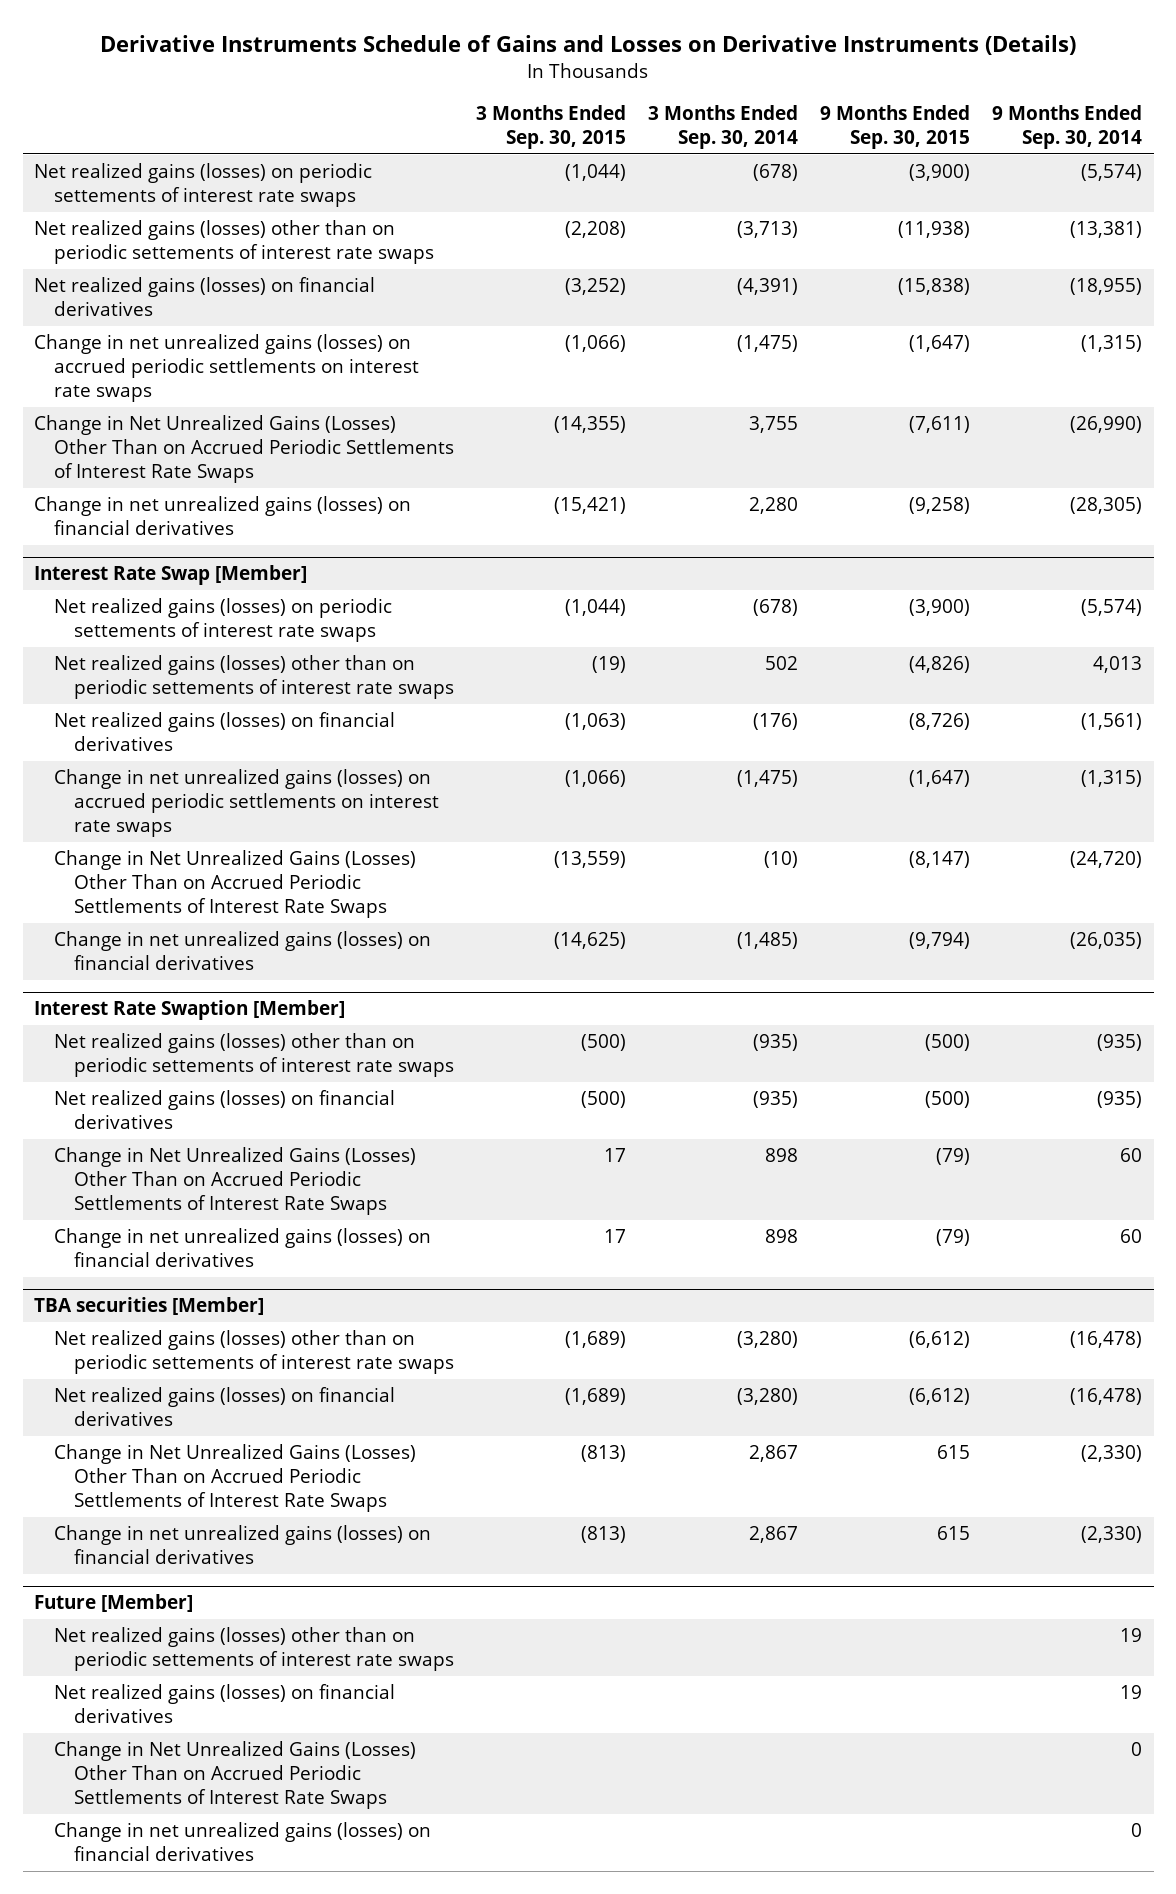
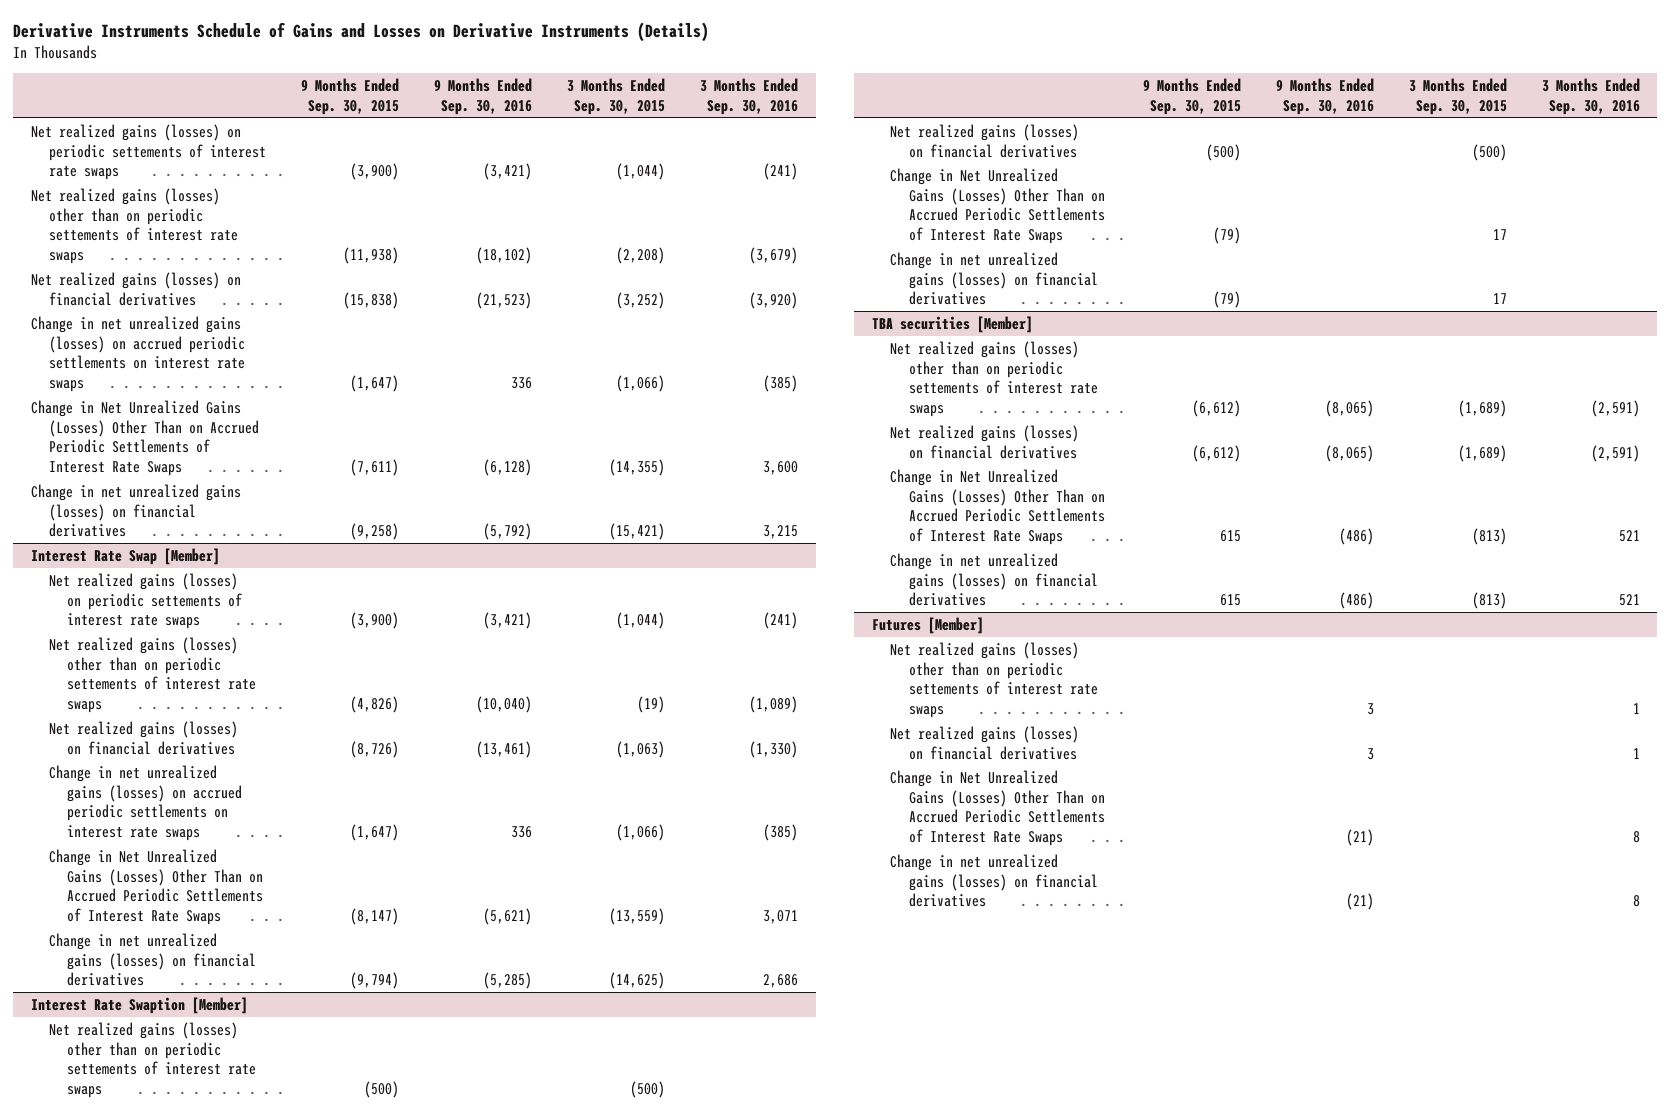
- | 3 Months Ended Sep. 30, 2015 | 3 Months Ended Sep. 30, 2014 | 9 Months Ended Sep. 30, 2015 | 9 Months Ended Sep. 30, 2014
+ | 9 Months Ended Sep. 30, 2015 | 9 Months Ended Sep. 30, 2016 | 3 Months Ended Sep. 30, 2015 | 3 Months Ended Sep. 30, 2016
- Future [Member]
+ Futures [Member]

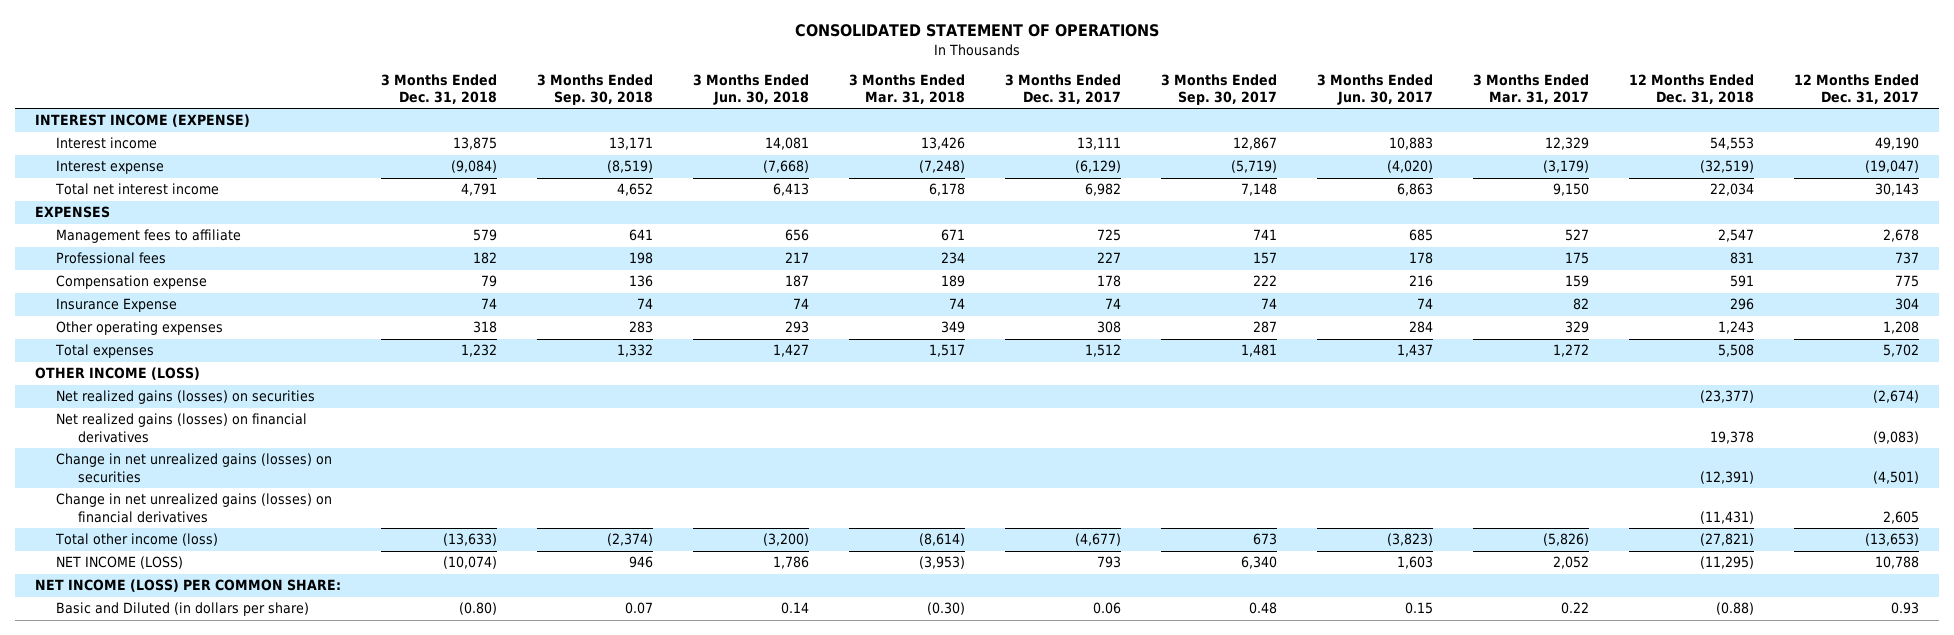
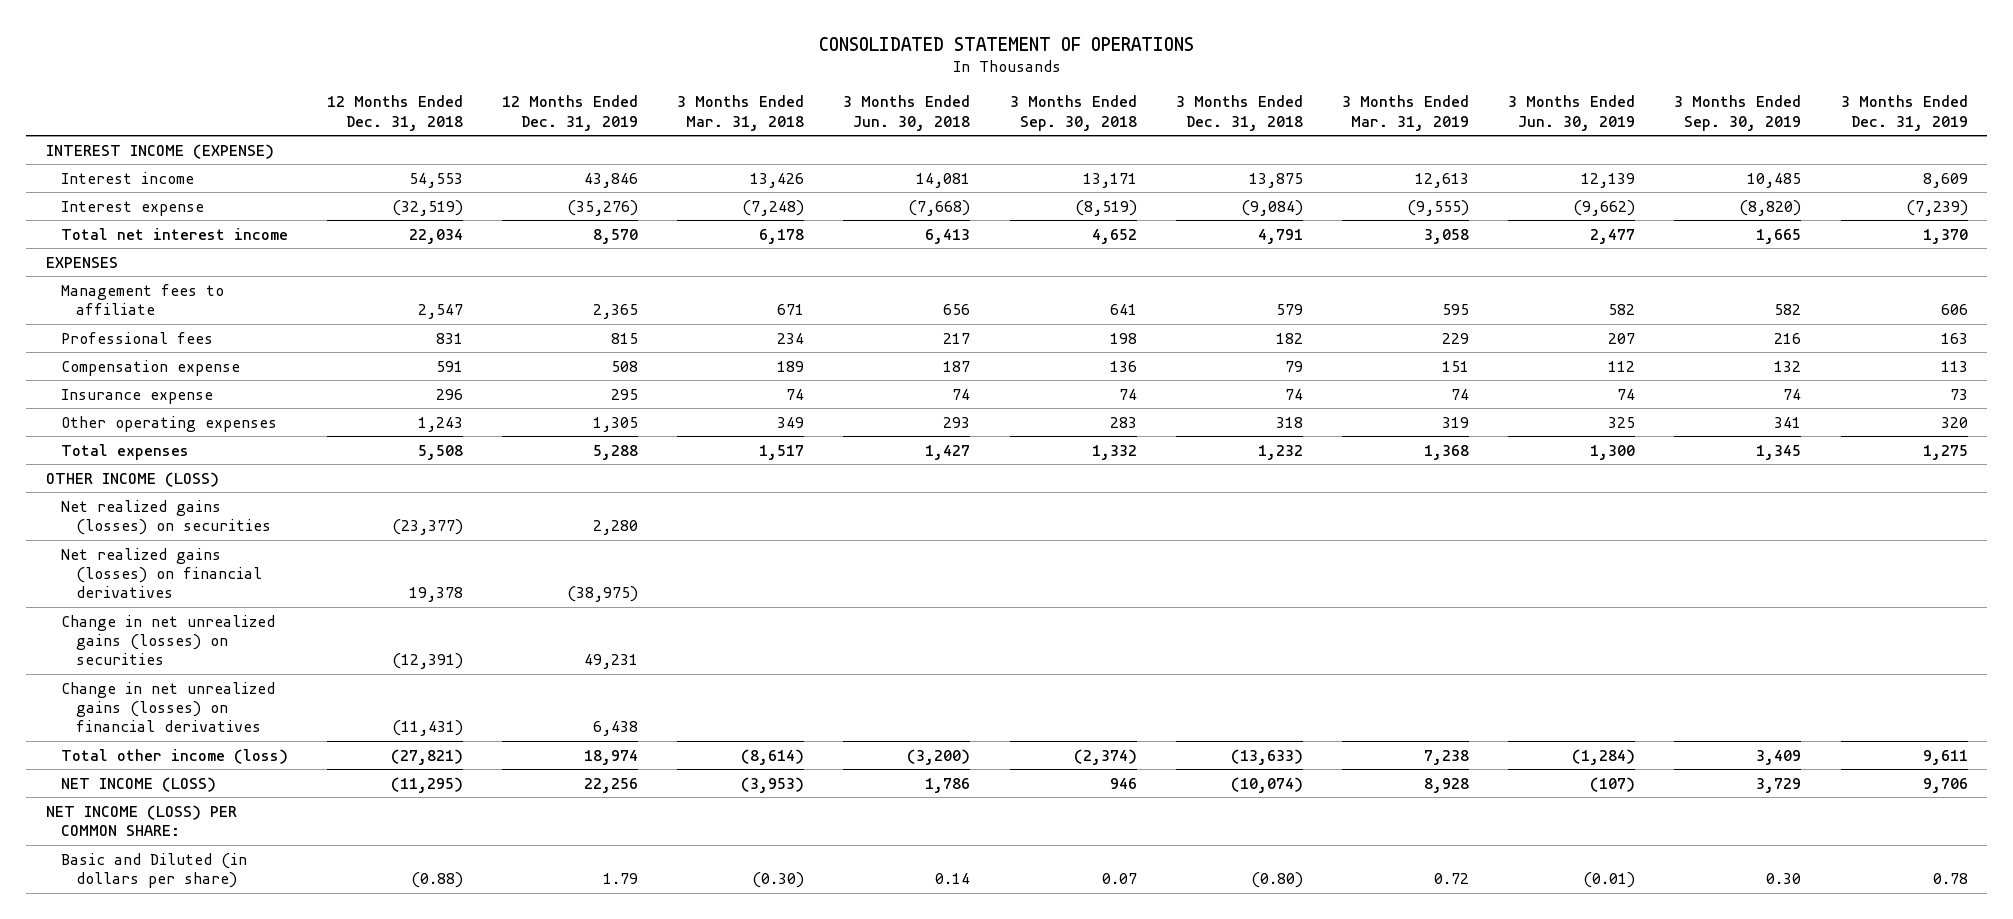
- | 3 Months Ended Dec. 31, 2018 | 3 Months Ended Sep. 30, 2018 | 3 Months Ended Jun. 30, 2018 | 3 Months Ended Mar. 31, 2018 | 3 Months Ended Dec. 31, 2017 | 3 Months Ended Sep. 30, 2017 | 3 Months Ended Jun. 30, 2017 | 3 Months Ended Mar. 31, 2017 | 12 Months Ended Dec. 31, 2018 | 12 Months Ended Dec. 31, 2017
+ | 12 Months Ended Dec. 31, 2018 | 12 Months Ended Dec. 31, 2019 | 3 Months Ended Mar. 31, 2018 | 3 Months Ended Jun. 30, 2018 | 3 Months Ended Sep. 30, 2018 | 3 Months Ended Dec. 31, 2018 | 3 Months Ended Mar. 31, 2019 | 3 Months Ended Jun. 30, 2019 | 3 Months Ended Sep. 30, 2019 | 3 Months Ended Dec. 31, 2019
- Insurance Expense | 74 | 74 | 74 | 74 | 74 | 74 | 74 | 82 | 296 | 304
+ Insurance expense | 296 | 295 | 74 | 74 | 74 | 74 | 74 | 74 | 74 | 73

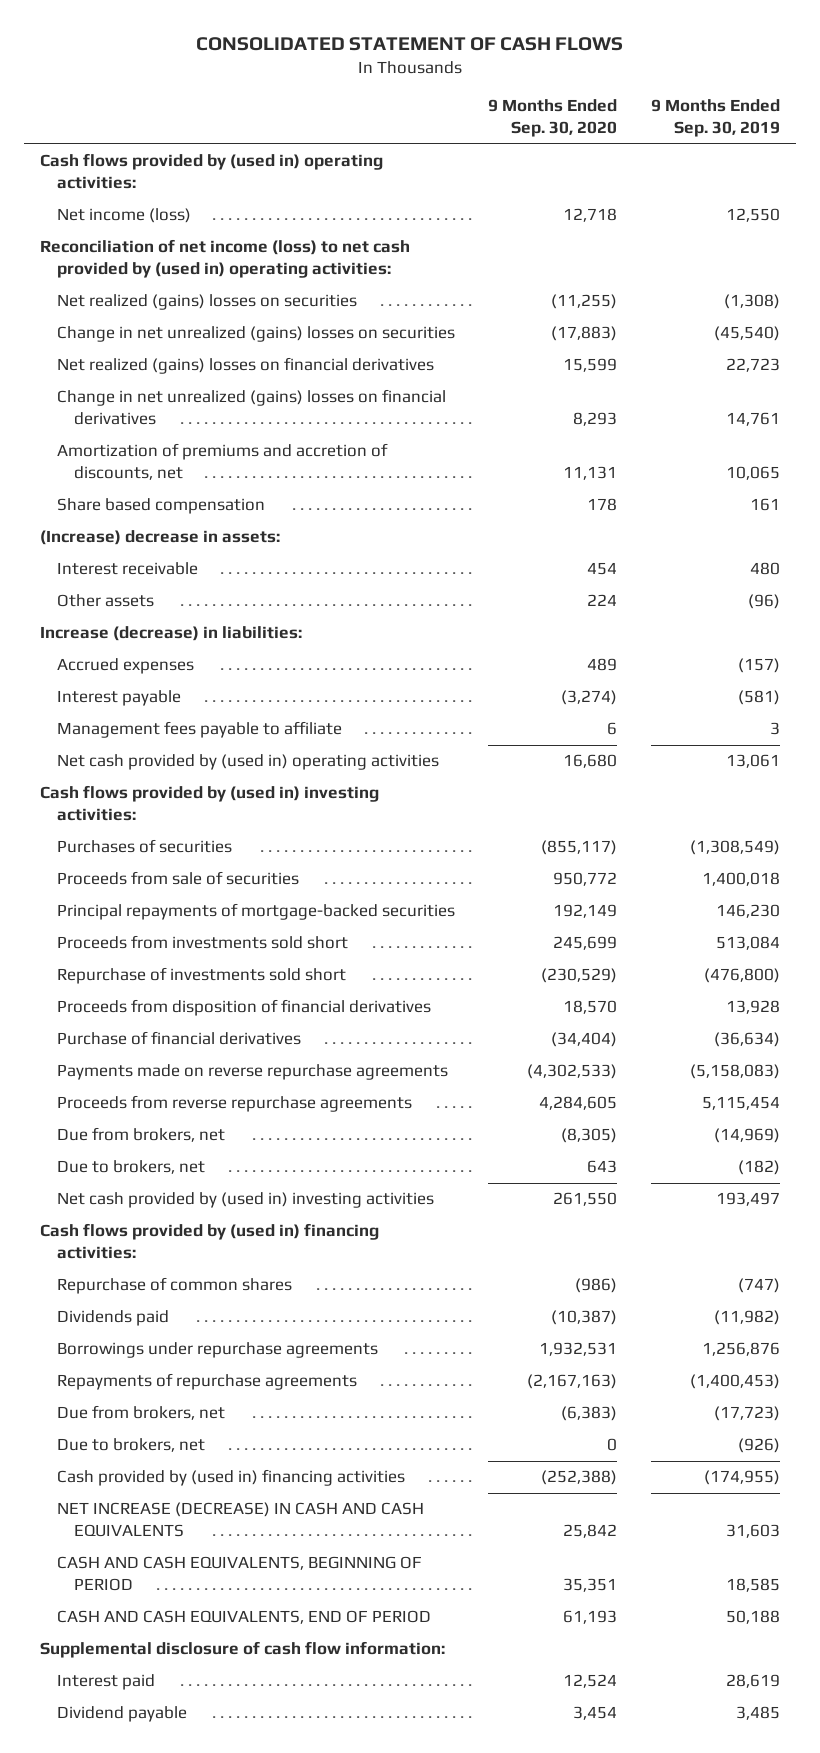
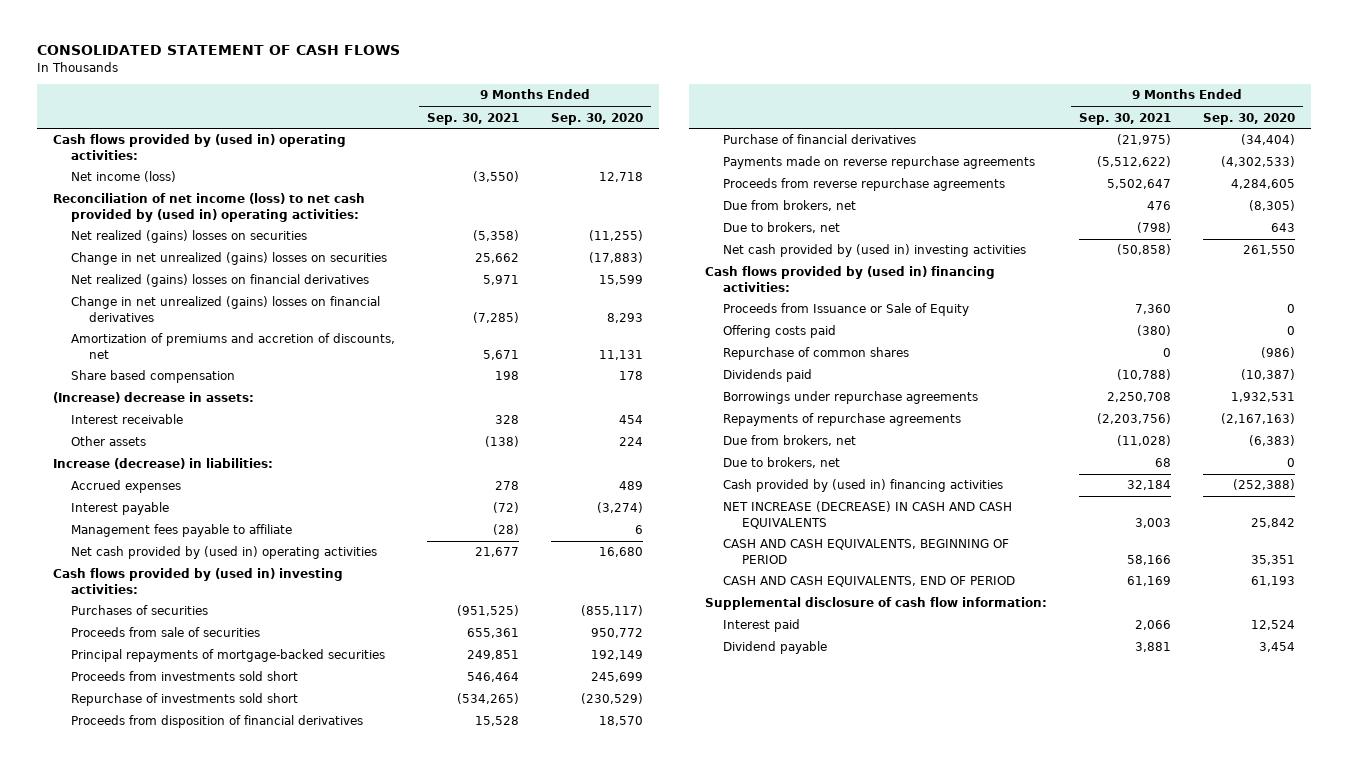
- | 9 Months Ended Sep. 30, 2020 | 9 Months Ended Sep. 30, 2019
+ | 9 Months Ended Sep. 30, 2021 | 9 Months Ended Sep. 30, 2020
+ Proceeds from Issuance or Sale of Equity | 7,360 | 0
+ Offering costs paid | (380) | 0

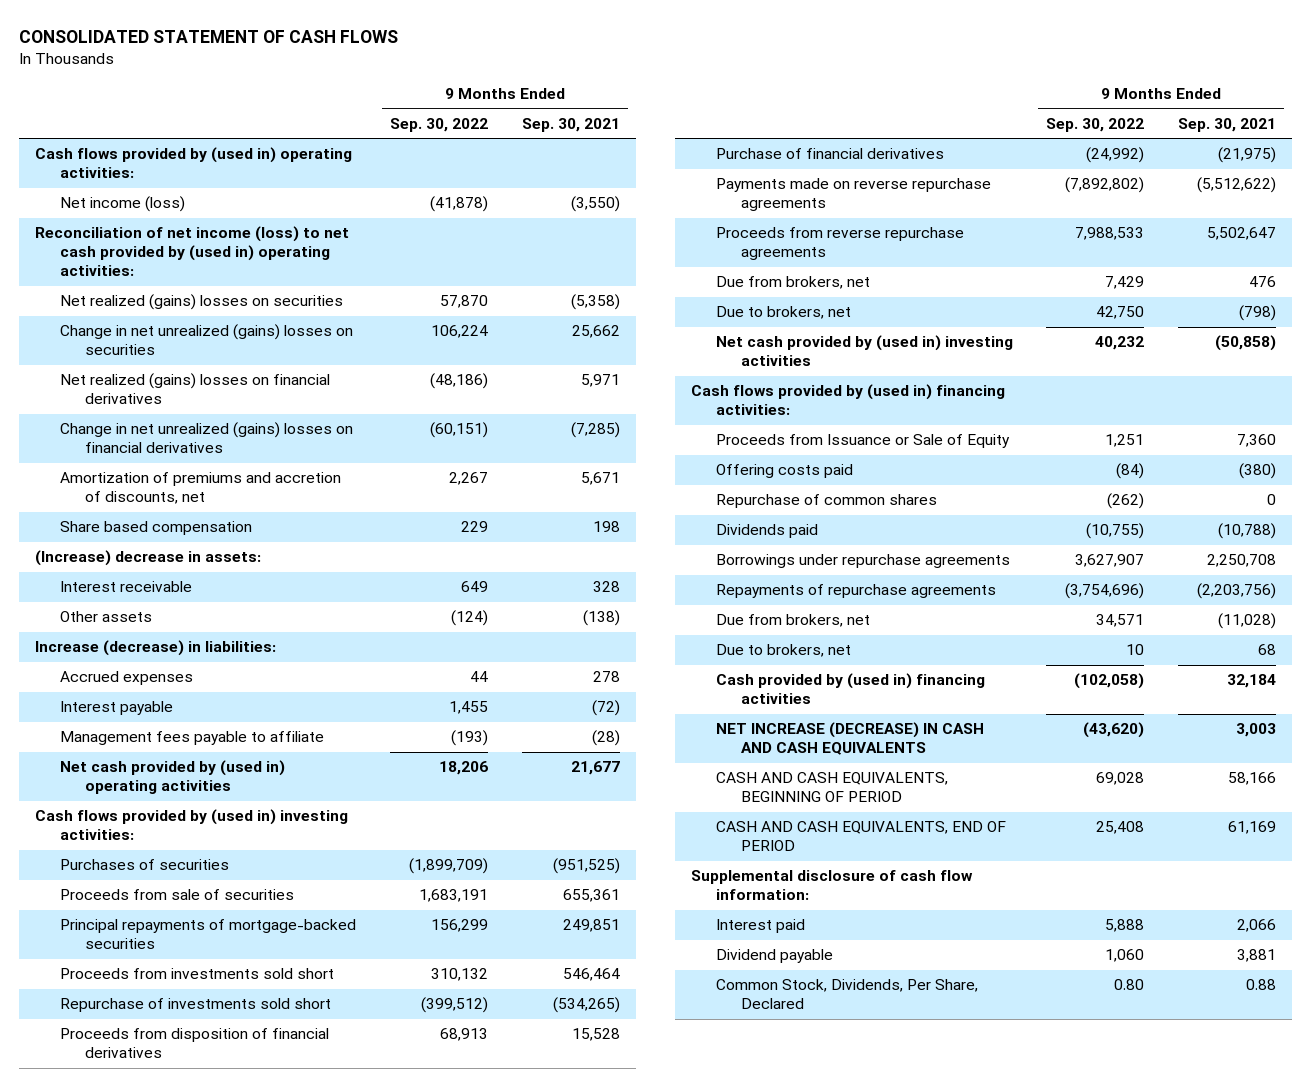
- | 9 Months Ended Sep. 30, 2021 | 9 Months Ended Sep. 30, 2020
+ | 9 Months Ended Sep. 30, 2022 | 9 Months Ended Sep. 30, 2021
+ Common Stock, Dividends, Per Share, Declared | 0.80 | 0.88

